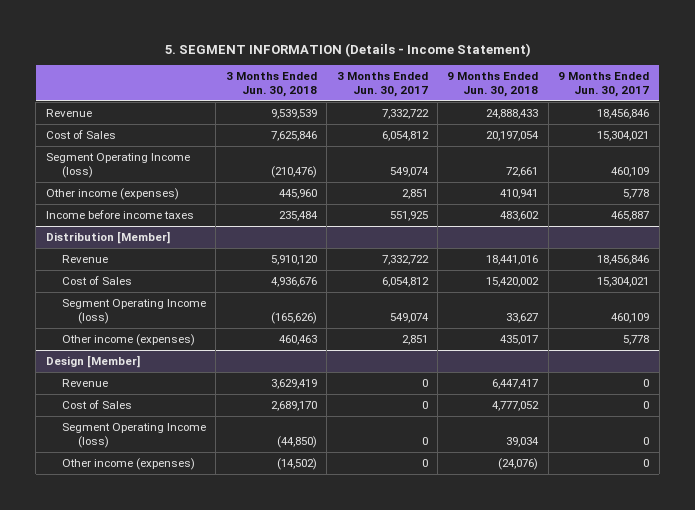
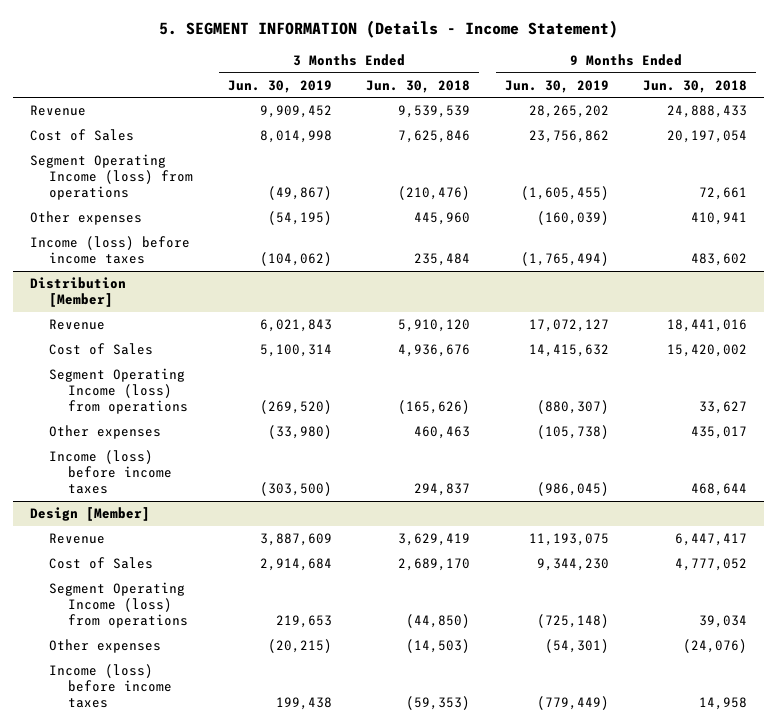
- | 3 Months Ended Jun. 30, 2018 | 3 Months Ended Jun. 30, 2017 | 9 Months Ended Jun. 30, 2018 | 9 Months Ended Jun. 30, 2017
+ | 3 Months Ended Jun. 30, 2019 | 3 Months Ended Jun. 30, 2018 | 9 Months Ended Jun. 30, 2019 | 9 Months Ended Jun. 30, 2018
- Segment Operating Income (loss) | (210,476) | 549,074 | 72,661 | 460,109
- Other income (expenses) | 445,960 | 2,851 | 410,941 | 5,778
- Income before income taxes | 235,484 | 551,925 | 483,602 | 465,887
+ Segment Operating Income (loss) from operations | (49,867) | (210,476) | (1,605,455) | 72,661
+ Other expenses | (54,195) | 445,960 | (160,039) | 410,941
+ Income (loss) before income taxes | (104,062) | 235,484 | (1,765,494) | 483,602
@ Distribution [Member]
- Segment Operating Income (loss) | (165,626) | 549,074 | 33,627 | 460,109
- Other income (expenses) | 460,463 | 2,851 | 435,017 | 5,778
+ Segment Operating Income (loss) from operations | (269,520) | (165,626) | (880,307) | 33,627
+ Other expenses | (33,980) | 460,463 | (105,738) | 435,017
+ Income (loss) before income taxes | (303,500) | 294,837 | (986,045) | 468,644
@ Design [Member]
- Segment Operating Income (loss) | (44,850) | 0 | 39,034 | 0
- Other income (expenses) | (14,502) | 0 | (24,076) | 0
+ Segment Operating Income (loss) from operations | 219,653 | (44,850) | (725,148) | 39,034
+ Other expenses | (20,215) | (14,503) | (54,301) | (24,076)
+ Income (loss) before income taxes | 199,438 | (59,353) | (779,449) | 14,958

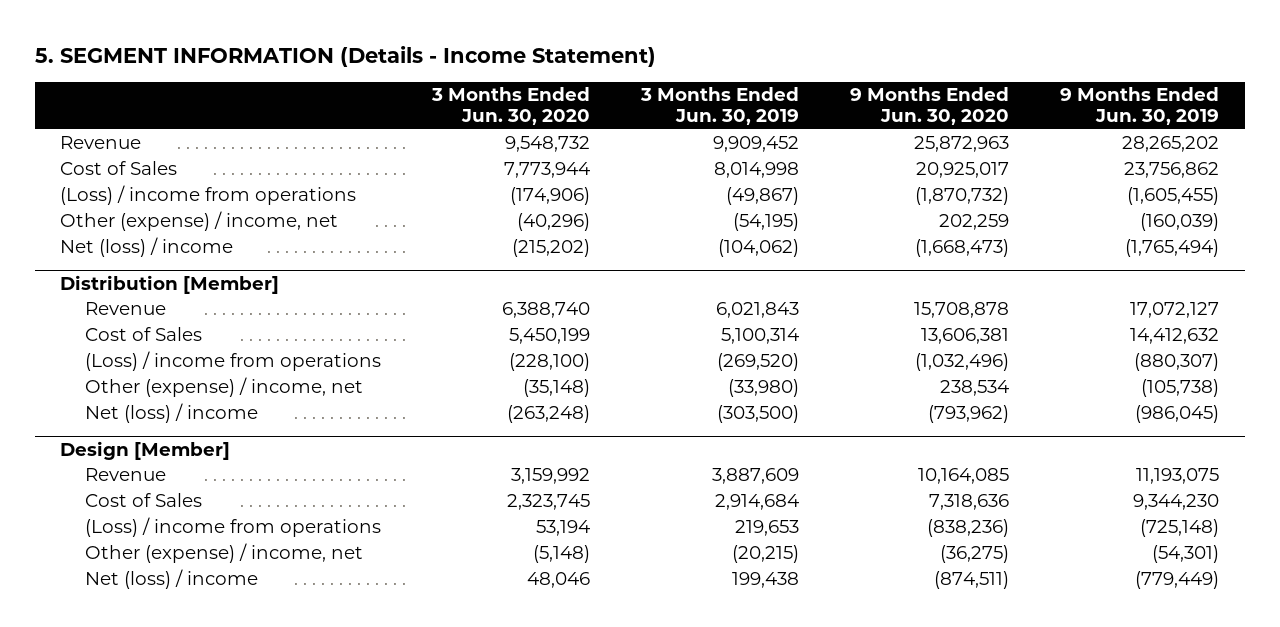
- | 3 Months Ended Jun. 30, 2019 | 3 Months Ended Jun. 30, 2018 | 9 Months Ended Jun. 30, 2019 | 9 Months Ended Jun. 30, 2018
+ | 3 Months Ended Jun. 30, 2020 | 3 Months Ended Jun. 30, 2019 | 9 Months Ended Jun. 30, 2020 | 9 Months Ended Jun. 30, 2019
- Segment Operating Income (loss) from operations | (49,867) | (210,476) | (1,605,455) | 72,661
- Other expenses | (54,195) | 445,960 | (160,039) | 410,941
- Income (loss) before income taxes | (104,062) | 235,484 | (1,765,494) | 483,602
+ (Loss) / income from operations | (174,906) | (49,867) | (1,870,732) | (1,605,455)
+ Other (expense) / income, net | (40,296) | (54,195) | 202,259 | (160,039)
+ Net (loss) / income | (215,202) | (104,062) | (1,668,473) | (1,765,494)
@ Distribution [Member]
- Cost of Sales | 5,100,314 | 4,936,676 | 14,415,632 | 15,420,002
- Segment Operating Income (loss) from operations | (269,520) | (165,626) | (880,307) | 33,627
- Other expenses | (33,980) | 460,463 | (105,738) | 435,017
- Income (loss) before income taxes | (303,500) | 294,837 | (986,045) | 468,644
+ Cost of Sales | 5,450,199 | 5,100,314 | 13,606,381 | 14,412,632
+ (Loss) / income from operations | (228,100) | (269,520) | (1,032,496) | (880,307)
+ Other (expense) / income, net | (35,148) | (33,980) | 238,534 | (105,738)
+ Net (loss) / income | (263,248) | (303,500) | (793,962) | (986,045)
@ Design [Member]
- Segment Operating Income (loss) from operations | 219,653 | (44,850) | (725,148) | 39,034
- Other expenses | (20,215) | (14,503) | (54,301) | (24,076)
- Income (loss) before income taxes | 199,438 | (59,353) | (779,449) | 14,958
+ (Loss) / income from operations | 53,194 | 219,653 | (838,236) | (725,148)
+ Other (expense) / income, net | (5,148) | (20,215) | (36,275) | (54,301)
+ Net (loss) / income | 48,046 | 199,438 | (874,511) | (779,449)

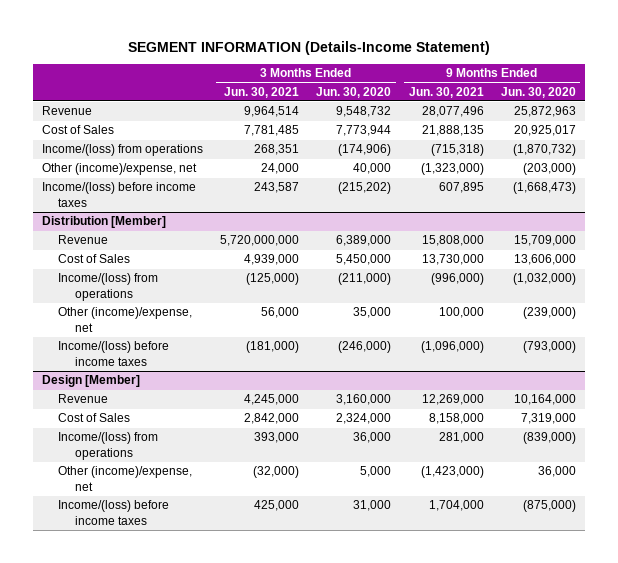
- 5. SEGMENT INFORMATION (Details - Income Statement)
+ SEGMENT INFORMATION (Details-Income Statement)
- | 3 Months Ended Jun. 30, 2020 | 3 Months Ended Jun. 30, 2019 | 9 Months Ended Jun. 30, 2020 | 9 Months Ended Jun. 30, 2019
+ | 3 Months Ended Jun. 30, 2021 | 3 Months Ended Jun. 30, 2020 | 9 Months Ended Jun. 30, 2021 | 9 Months Ended Jun. 30, 2020
- (Loss) / income from operations | (174,906) | (49,867) | (1,870,732) | (1,605,455)
- Other (expense) / income, net | (40,296) | (54,195) | 202,259 | (160,039)
- Net (loss) / income | (215,202) | (104,062) | (1,668,473) | (1,765,494)
+ Income/(loss) from operations | 268,351 | (174,906) | (715,318) | (1,870,732)
+ Other (income)/expense, net | 24,000 | 40,000 | (1,323,000) | (203,000)
+ Income/(loss) before income taxes | 243,587 | (215,202) | 607,895 | (1,668,473)
@ Distribution [Member]
- Revenue | 6,388,740 | 6,021,843 | 15,708,878 | 17,072,127
- Cost of Sales | 5,450,199 | 5,100,314 | 13,606,381 | 14,412,632
- (Loss) / income from operations | (228,100) | (269,520) | (1,032,496) | (880,307)
- Other (expense) / income, net | (35,148) | (33,980) | 238,534 | (105,738)
- Net (loss) / income | (263,248) | (303,500) | (793,962) | (986,045)
+ Revenue | 5,720,000,000 | 6,389,000 | 15,808,000 | 15,709,000
+ Cost of Sales | 4,939,000 | 5,450,000 | 13,730,000 | 13,606,000
+ Income/(loss) from operations | (125,000) | (211,000) | (996,000) | (1,032,000)
+ Other (income)/expense, net | 56,000 | 35,000 | 100,000 | (239,000)
+ Income/(loss) before income taxes | (181,000) | (246,000) | (1,096,000) | (793,000)
@ Design [Member]
- Revenue | 3,159,992 | 3,887,609 | 10,164,085 | 11,193,075
- Cost of Sales | 2,323,745 | 2,914,684 | 7,318,636 | 9,344,230
- (Loss) / income from operations | 53,194 | 219,653 | (838,236) | (725,148)
- Other (expense) / income, net | (5,148) | (20,215) | (36,275) | (54,301)
- Net (loss) / income | 48,046 | 199,438 | (874,511) | (779,449)
+ Revenue | 4,245,000 | 3,160,000 | 12,269,000 | 10,164,000
+ Cost of Sales | 2,842,000 | 2,324,000 | 8,158,000 | 7,319,000
+ Income/(loss) from operations | 393,000 | 36,000 | 281,000 | (839,000)
+ Other (income)/expense, net | (32,000) | 5,000 | (1,423,000) | 36,000
+ Income/(loss) before income taxes | 425,000 | 31,000 | 1,704,000 | (875,000)

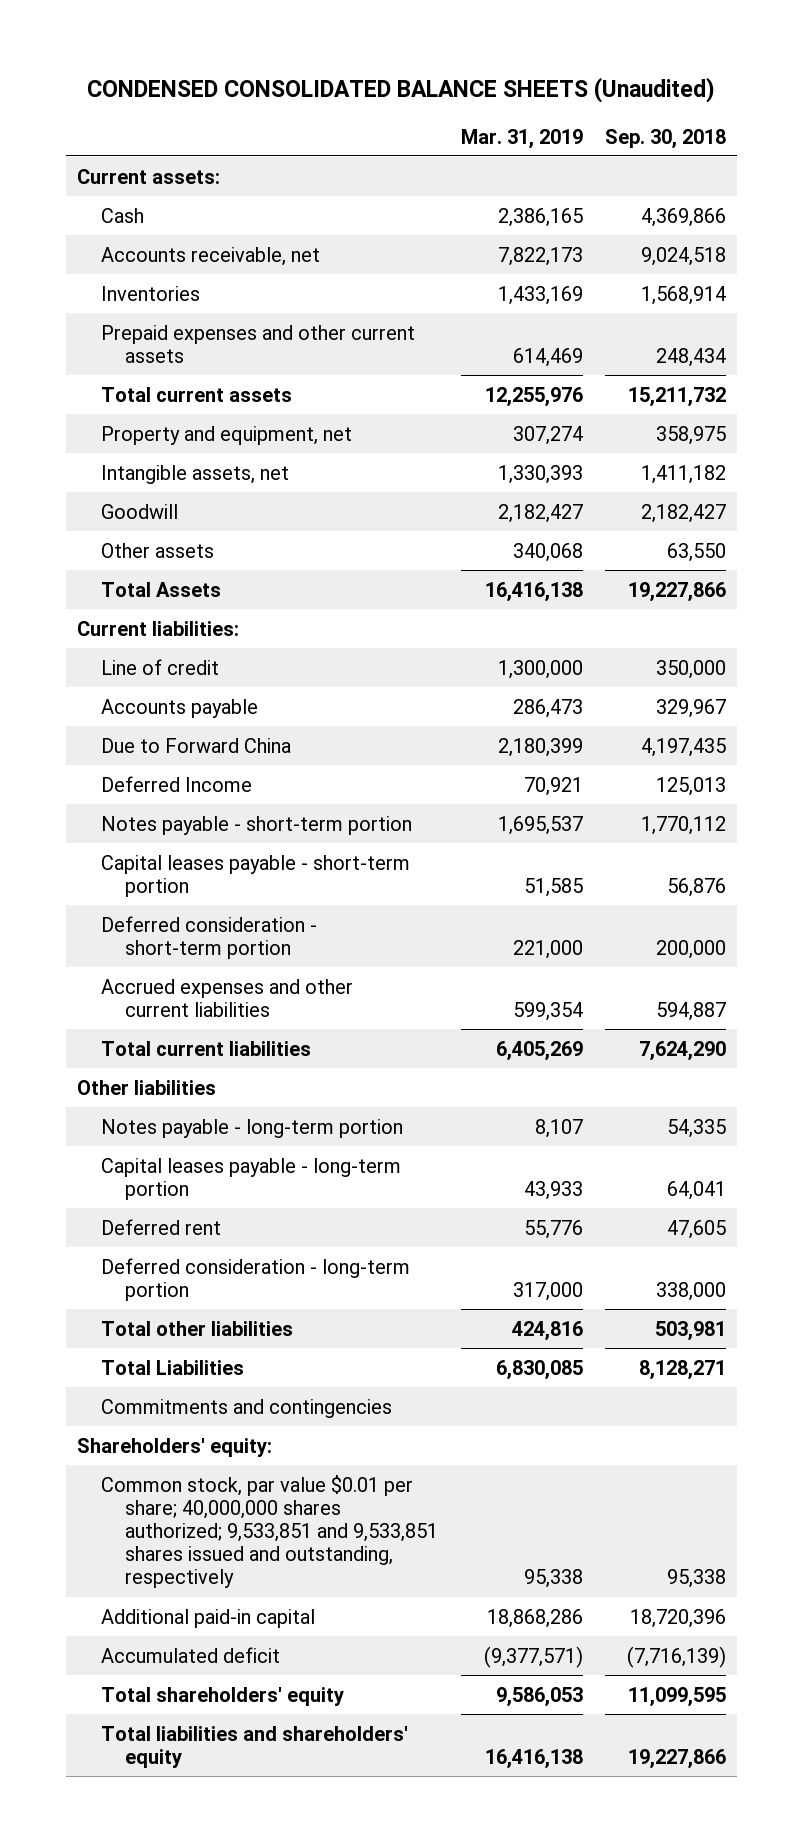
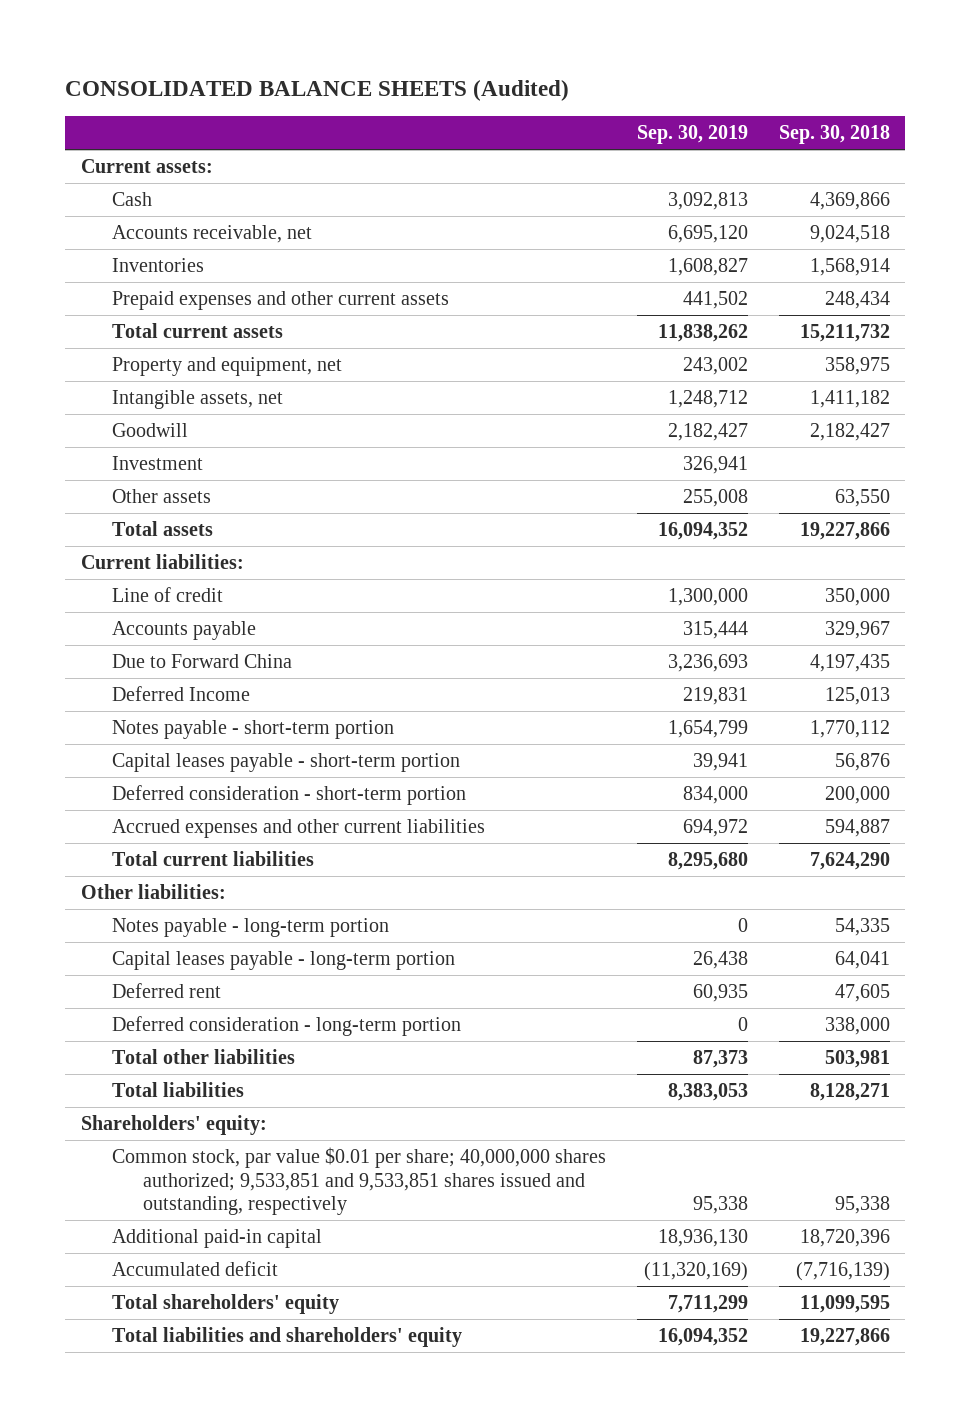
- CONDENSED CONSOLIDATED BALANCE SHEETS (Unaudited)
+ CONSOLIDATED BALANCE SHEETS (Audited)
- | Mar. 31, 2019 | Sep. 30, 2018
+ | Sep. 30, 2019 | Sep. 30, 2018
+ Investment | 326,941 |
- Total Assets | 16,416,138 | 19,227,866
+ Total assets | 16,094,352 | 19,227,866
- Other liabilities
+ Other liabilities:
- Total Liabilities | 6,830,085 | 8,128,271
- Commitments and contingencies
+ Total liabilities | 8,383,053 | 8,128,271

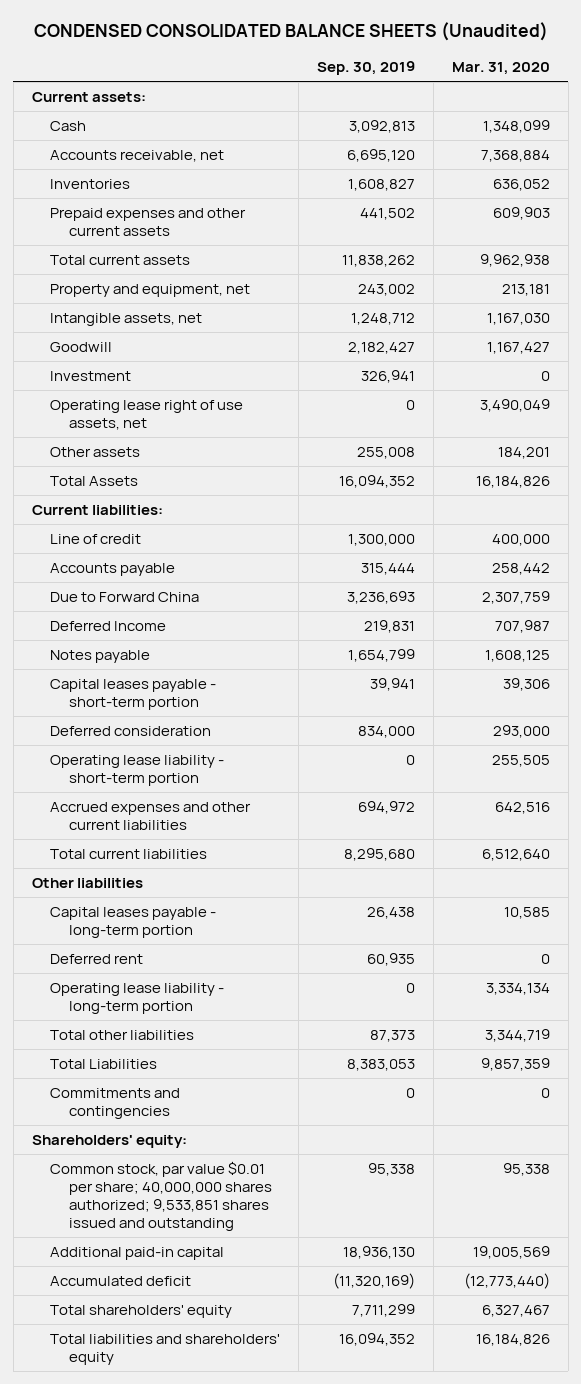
- CONSOLIDATED BALANCE SHEETS (Audited)
+ CONDENSED CONSOLIDATED BALANCE SHEETS (Unaudited)
- | Sep. 30, 2019 | Sep. 30, 2018
+ | Sep. 30, 2019 | Mar. 31, 2020
+ Operating lease right of use assets, net | 0 | 3,490,049
- Total assets | 16,094,352 | 19,227,866
+ Total Assets | 16,094,352 | 16,184,826
- Notes payable - short-term portion | 1,654,799 | 1,770,112
+ Notes payable | 1,654,799 | 1,608,125
- Deferred consideration - short-term portion | 834,000 | 200,000
+ Deferred consideration | 834,000 | 293,000
+ Operating lease liability - short-term portion | 0 | 255,505
- Other liabilities:
- Notes payable - long-term portion | 0 | 54,335
+ Other liabilities
- Deferred consideration - long-term portion | 0 | 338,000
+ Operating lease liability - long-term portion | 0 | 3,334,134
- Total liabilities | 8,383,053 | 8,128,271
+ Total Liabilities | 8,383,053 | 9,857,359
+ Commitments and contingencies | 0 | 0
- Common stock, par value $0.01 per share; 40,000,000 shares authorized; 9,533,851 and 9,533,851 shares issued and outstanding, respectively | 95,338 | 95,338
+ Common stock, par value $0.01 per share; 40,000,000 shares authorized; 9,533,851 shares issued and outstanding | 95,338 | 95,338

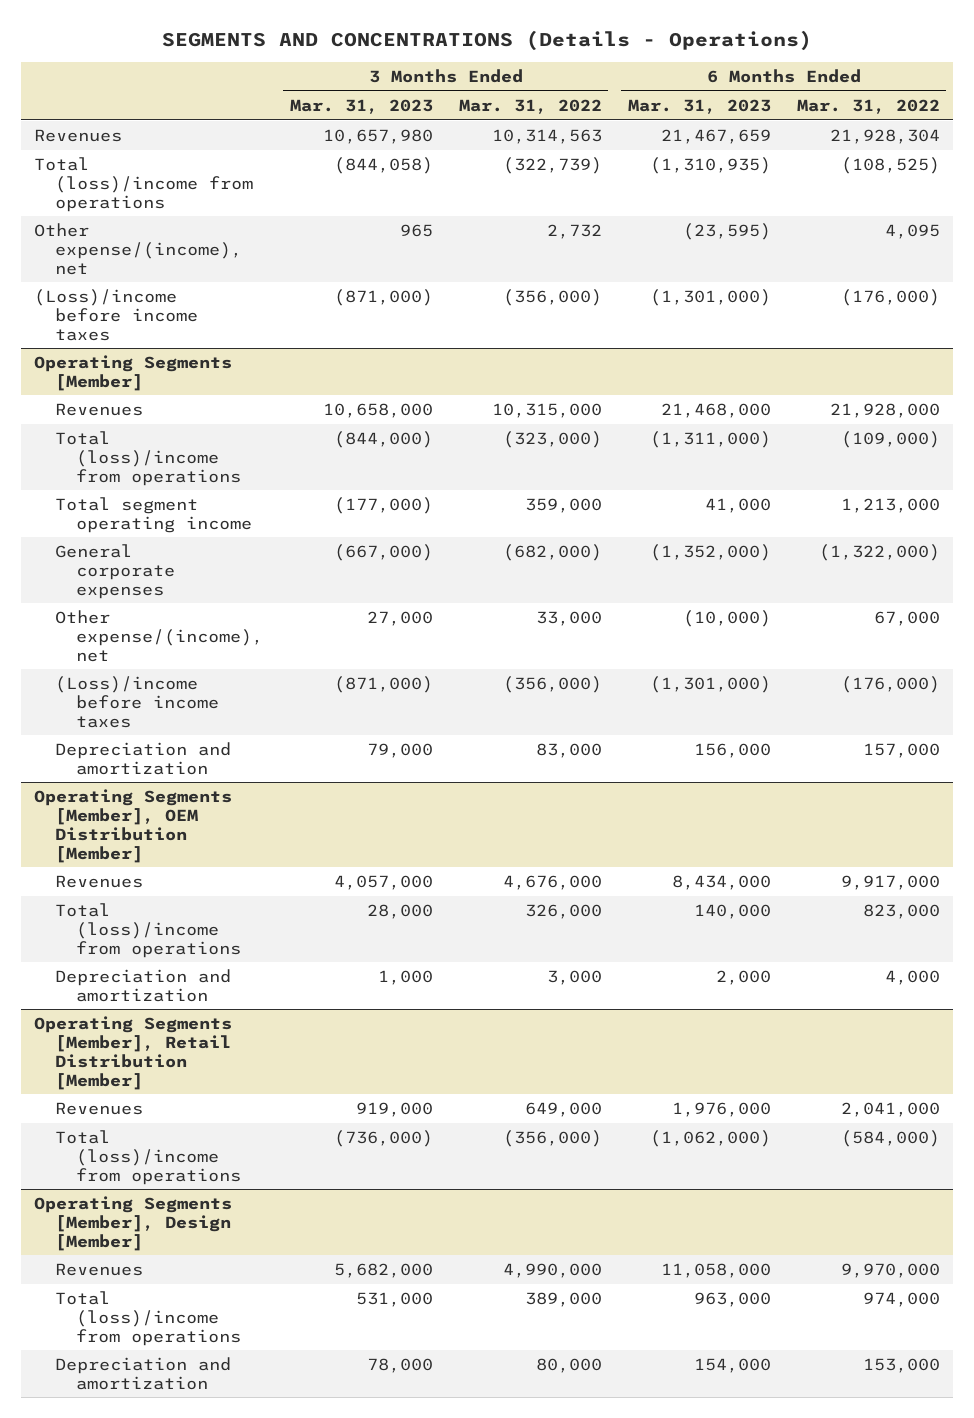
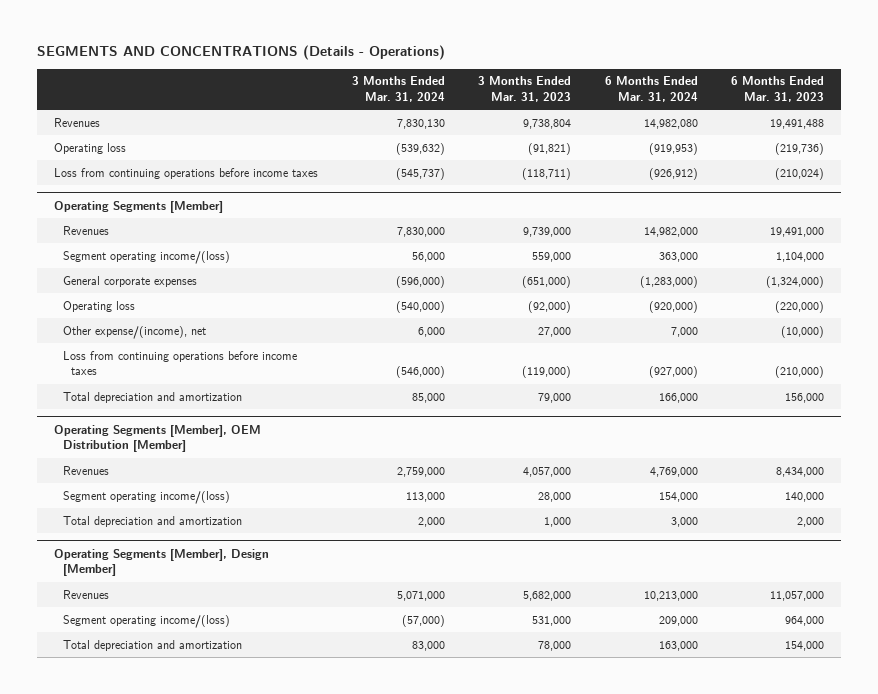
- | 3 Months Ended Mar. 31, 2023 | 3 Months Ended Mar. 31, 2022 | 6 Months Ended Mar. 31, 2023 | 6 Months Ended Mar. 31, 2022
+ | 3 Months Ended Mar. 31, 2024 | 3 Months Ended Mar. 31, 2023 | 6 Months Ended Mar. 31, 2024 | 6 Months Ended Mar. 31, 2023
- Revenues | 10,657,980 | 10,314,563 | 21,467,659 | 21,928,304
- Total (loss)/income from operations | (844,058) | (322,739) | (1,310,935) | (108,525)
- Other expense/(income), net | 965 | 2,732 | (23,595) | 4,095
- (Loss)/income before income taxes | (871,000) | (356,000) | (1,301,000) | (176,000)
+ Revenues | 7,830,130 | 9,738,804 | 14,982,080 | 19,491,488
+ Operating loss | (539,632) | (91,821) | (919,953) | (219,736)
+ Loss from continuing operations before income taxes | (545,737) | (118,711) | (926,912) | (210,024)
@ Operating Segments [Member]
- Revenues | 10,658,000 | 10,315,000 | 21,468,000 | 21,928,000
- Total (loss)/income from operations | (844,000) | (323,000) | (1,311,000) | (109,000)
- Total segment operating income | (177,000) | 359,000 | 41,000 | 1,213,000
- General corporate expenses | (667,000) | (682,000) | (1,352,000) | (1,322,000)
+ Revenues | 7,830,000 | 9,739,000 | 14,982,000 | 19,491,000
+ Segment operating income/(loss) | 56,000 | 559,000 | 363,000 | 1,104,000
+ General corporate expenses | (596,000) | (651,000) | (1,283,000) | (1,324,000)
+ Operating loss | (540,000) | (92,000) | (920,000) | (220,000)
- (Loss)/income before income taxes | (871,000) | (356,000) | (1,301,000) | (176,000)
- Depreciation and amortization | 79,000 | 83,000 | 156,000 | 157,000
+ Loss from continuing operations before income taxes | (546,000) | (119,000) | (927,000) | (210,000)
+ Total depreciation and amortization | 85,000 | 79,000 | 166,000 | 156,000
@ Operating Segments [Member], OEM Distribution [Member]
- Total (loss)/income from operations | 28,000 | 326,000 | 140,000 | 823,000
- Depreciation and amortization | 1,000 | 3,000 | 2,000 | 4,000
- Operating Segments [Member], Retail Distribution [Member]
- Revenues | 919,000 | 649,000 | 1,976,000 | 2,041,000
- Total (loss)/income from operations | (736,000) | (356,000) | (1,062,000) | (584,000)
@ Operating Segments [Member], OEM Distribution [Member]
+ Segment operating income/(loss) | 113,000 | 28,000 | 154,000 | 140,000
+ Total depreciation and amortization | 2,000 | 1,000 | 3,000 | 2,000
@ Operating Segments [Member], Design [Member]
- Revenues | 5,682,000 | 4,990,000 | 11,058,000 | 9,970,000
- Total (loss)/income from operations | 531,000 | 389,000 | 963,000 | 974,000
- Depreciation and amortization | 78,000 | 80,000 | 154,000 | 153,000
+ Revenues | 5,071,000 | 5,682,000 | 10,213,000 | 11,057,000
+ Segment operating income/(loss) | (57,000) | 531,000 | 209,000 | 964,000
+ Total depreciation and amortization | 83,000 | 78,000 | 163,000 | 154,000

